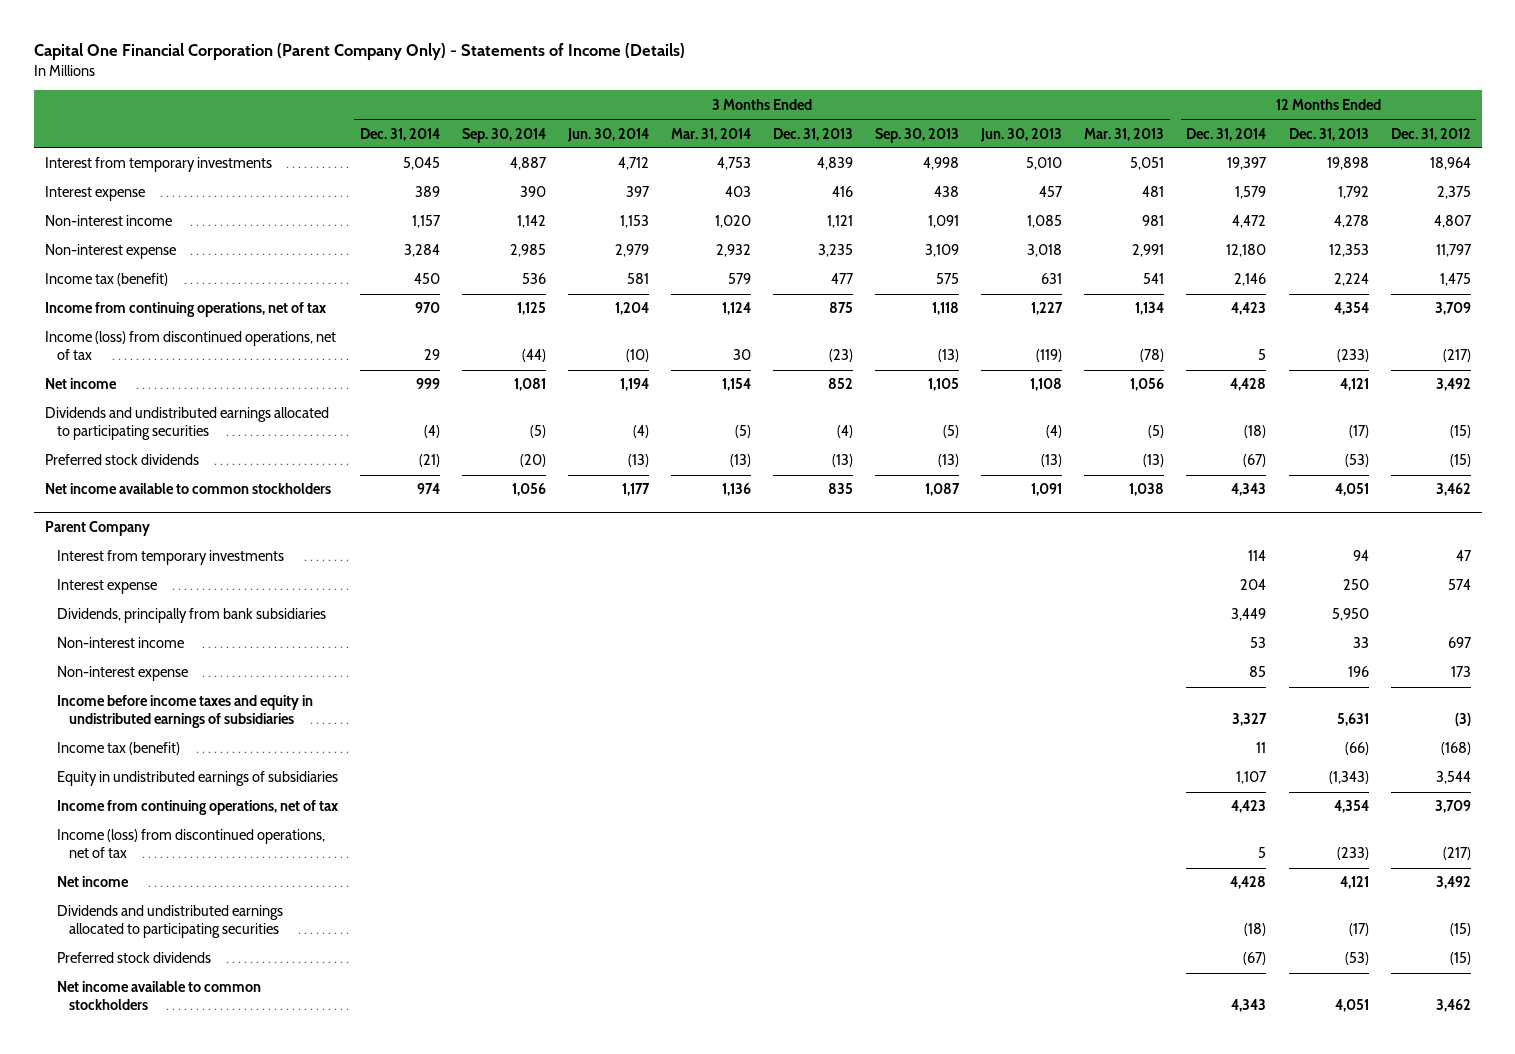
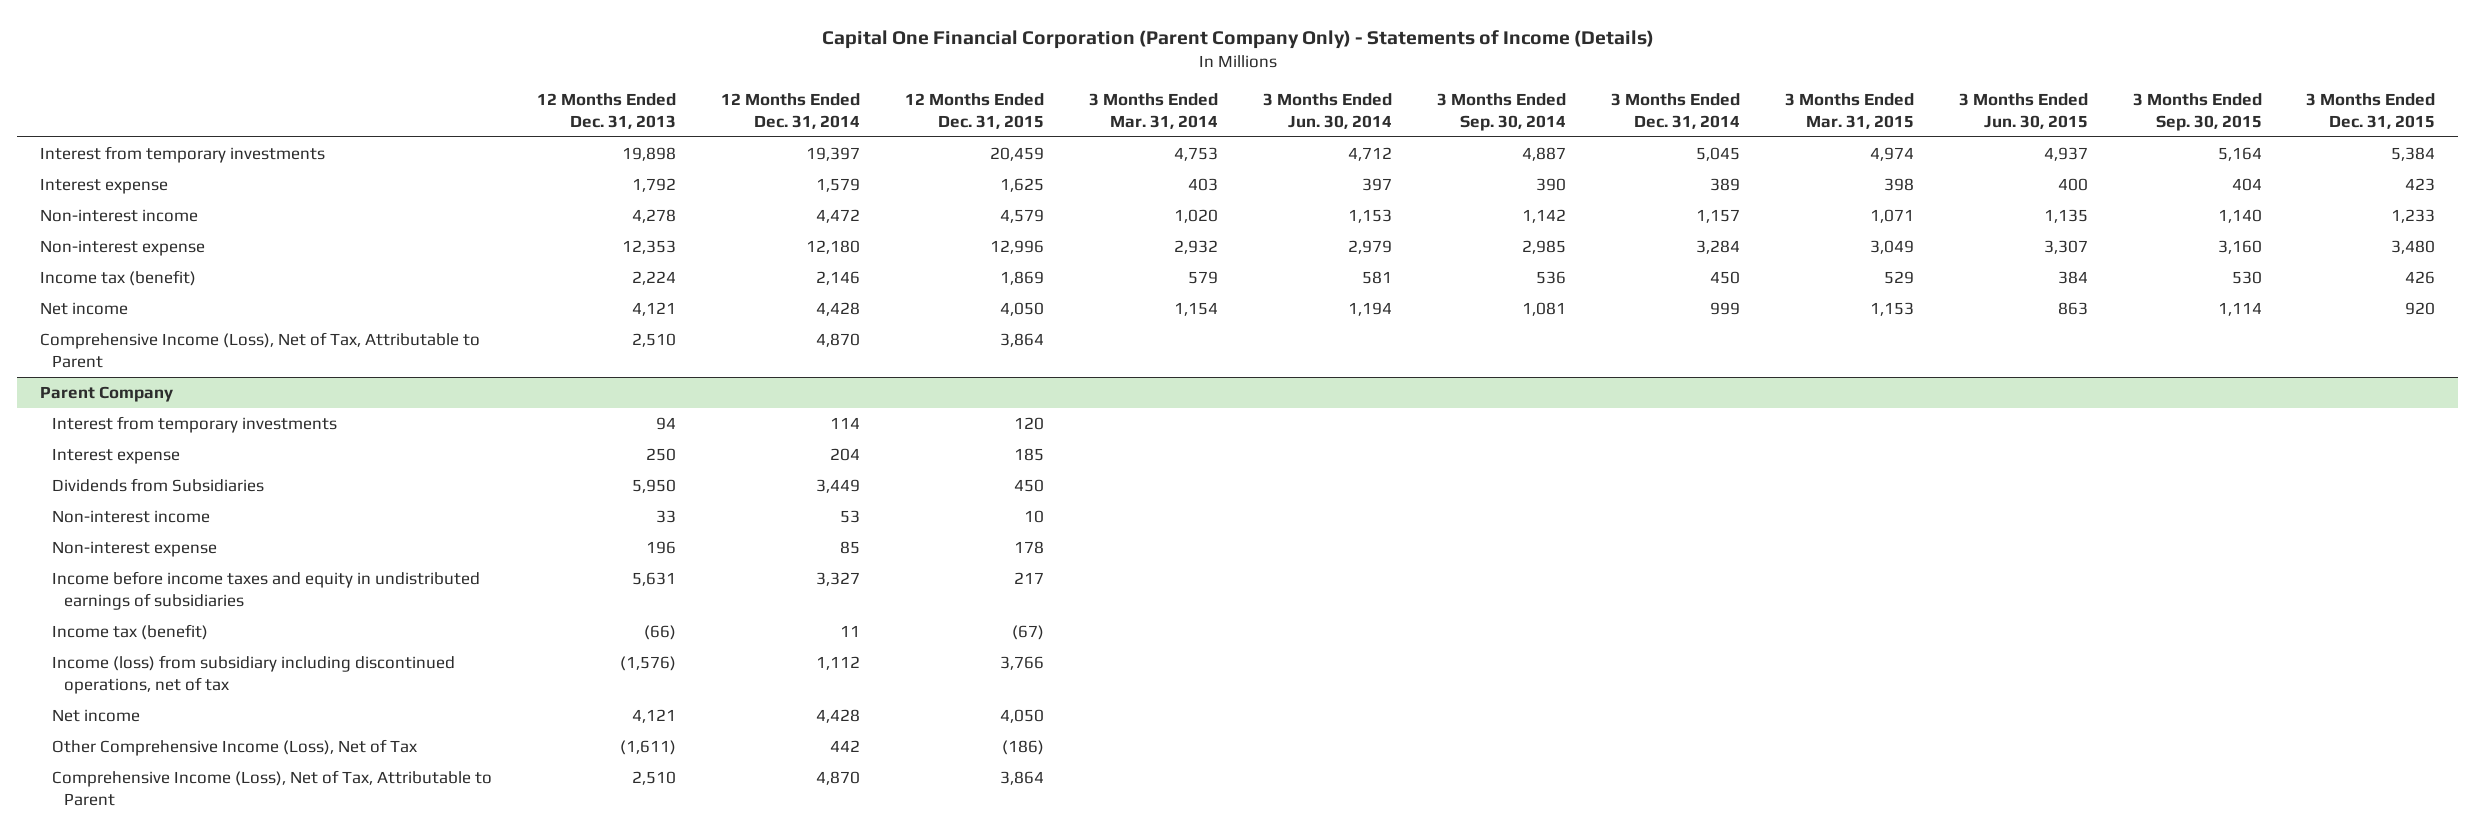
- | 3 Months Ended Dec. 31, 2014 | 3 Months Ended Sep. 30, 2014 | 3 Months Ended Jun. 30, 2014 | 3 Months Ended Mar. 31, 2014 | 3 Months Ended Dec. 31, 2013 | 3 Months Ended Sep. 30, 2013 | 3 Months Ended Jun. 30, 2013 | 3 Months Ended Mar. 31, 2013 | 12 Months Ended Dec. 31, 2014 | 12 Months Ended Dec. 31, 2013 | 12 Months Ended Dec. 31, 2012
+ | 12 Months Ended Dec. 31, 2013 | 12 Months Ended Dec. 31, 2014 | 12 Months Ended Dec. 31, 2015 | 3 Months Ended Mar. 31, 2014 | 3 Months Ended Jun. 30, 2014 | 3 Months Ended Sep. 30, 2014 | 3 Months Ended Dec. 31, 2014 | 3 Months Ended Mar. 31, 2015 | 3 Months Ended Jun. 30, 2015 | 3 Months Ended Sep. 30, 2015 | 3 Months Ended Dec. 31, 2015
- Income from continuing operations, net of tax | 970 | 1,125 | 1,204 | 1,124 | 875 | 1,118 | 1,227 | 1,134 | 4,423 | 4,354 | 3,709
- Income (loss) from discontinued operations, net of tax | 29 | (44) | (10) | 30 | (23) | (13) | (119) | (78) | 5 | (233) | (217)
- Dividends and undistributed earnings allocated to participating securities | (4) | (5) | (4) | (5) | (4) | (5) | (4) | (5) | (18) | (17) | (15)
- Preferred stock dividends | (21) | (20) | (13) | (13) | (13) | (13) | (13) | (13) | (67) | (53) | (15)
- Net income available to common stockholders | 974 | 1,056 | 1,177 | 1,136 | 835 | 1,087 | 1,091 | 1,038 | 4,343 | 4,051 | 3,462
+ Comprehensive Income (Loss), Net of Tax, Attributable to Parent | 2,510 | 4,870 | 3,864 | | | | | | | |
@ Parent Company
- Dividends, principally from bank subsidiaries | | | | | | | | | 3,449 | 5,950 |
+ Dividends from Subsidiaries | 5,950 | 3,449 | 450 | | | | | | | |
- Equity in undistributed earnings of subsidiaries | | | | | | | | | 1,107 | (1,343) | 3,544
- Income from continuing operations, net of tax | | | | | | | | | 4,423 | 4,354 | 3,709
- Income (loss) from discontinued operations, net of tax | | | | | | | | | 5 | (233) | (217)
+ Income (loss) from subsidiary including discontinued operations, net of tax | (1,576) | 1,112 | 3,766 | | | | | | | |
- Dividends and undistributed earnings allocated to participating securities | | | | | | | | | (18) | (17) | (15)
- Preferred stock dividends | | | | | | | | | (67) | (53) | (15)
- Net income available to common stockholders | | | | | | | | | 4,343 | 4,051 | 3,462
+ Other Comprehensive Income (Loss), Net of Tax | (1,611) | 442 | (186) | | | | | | | |
+ Comprehensive Income (Loss), Net of Tax, Attributable to Parent | 2,510 | 4,870 | 3,864 | | | | | | | |

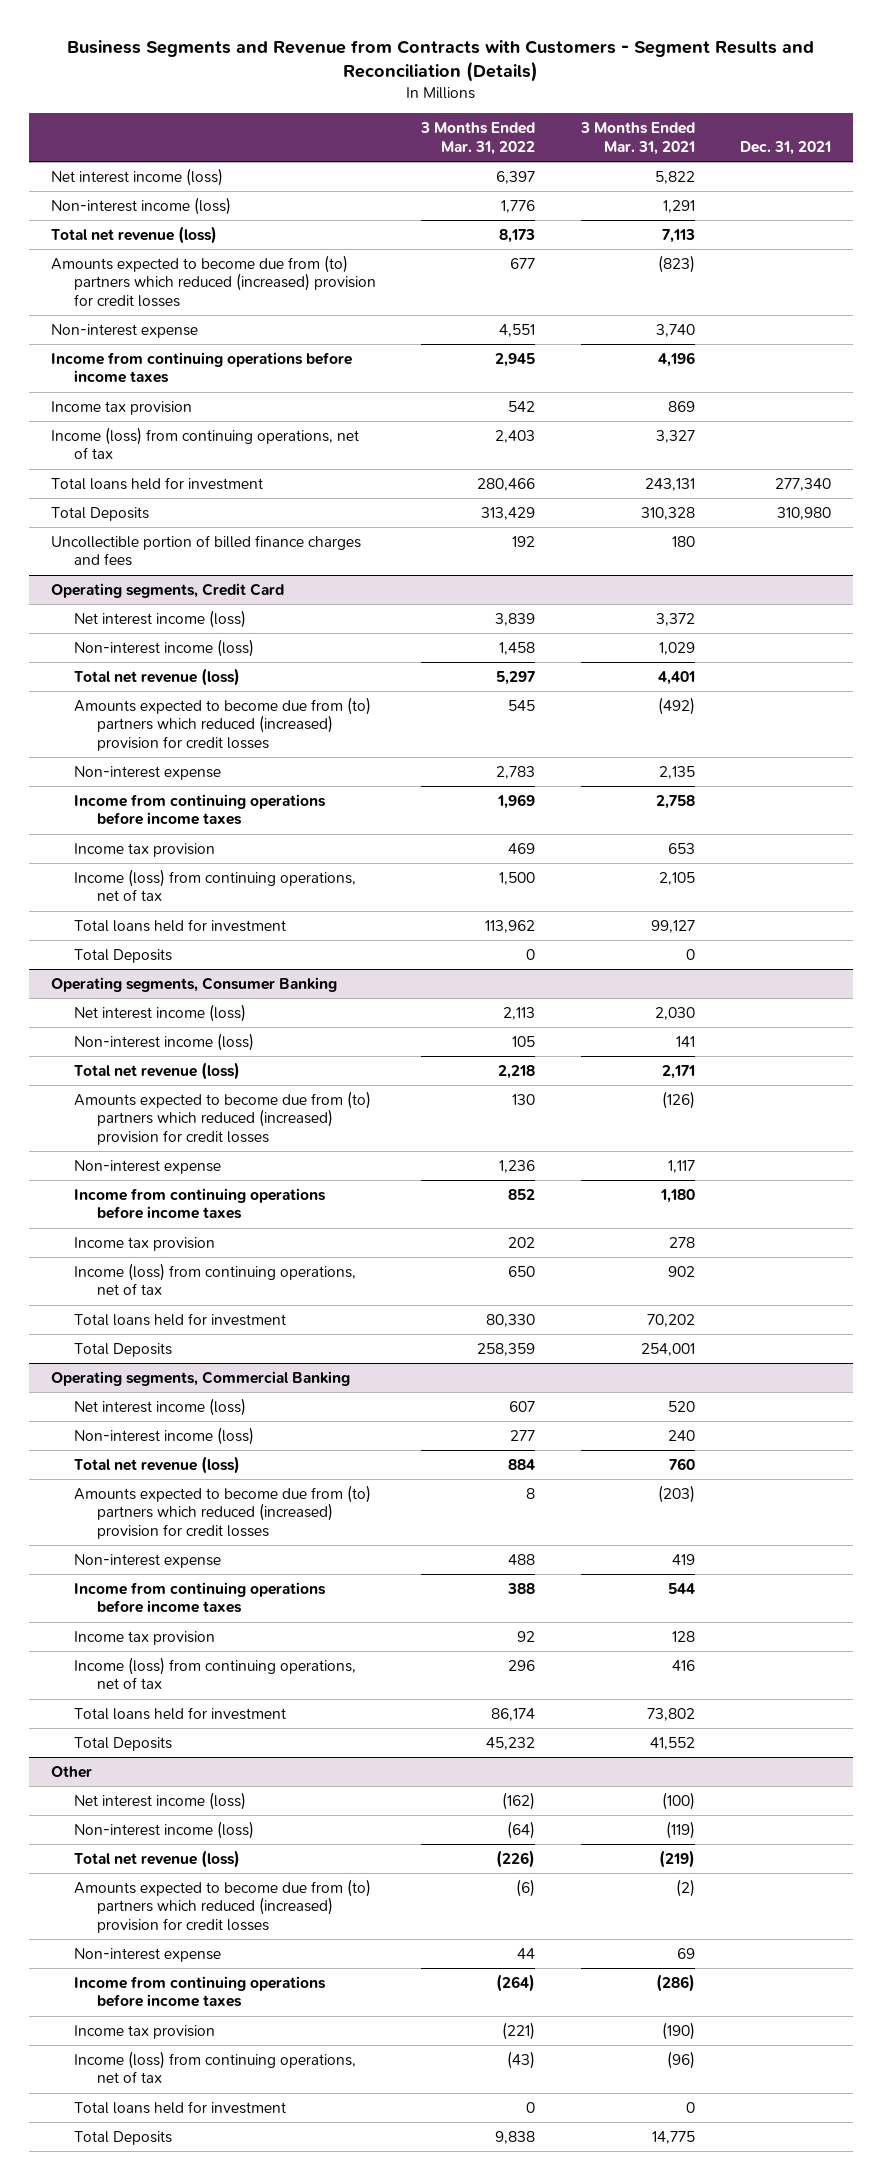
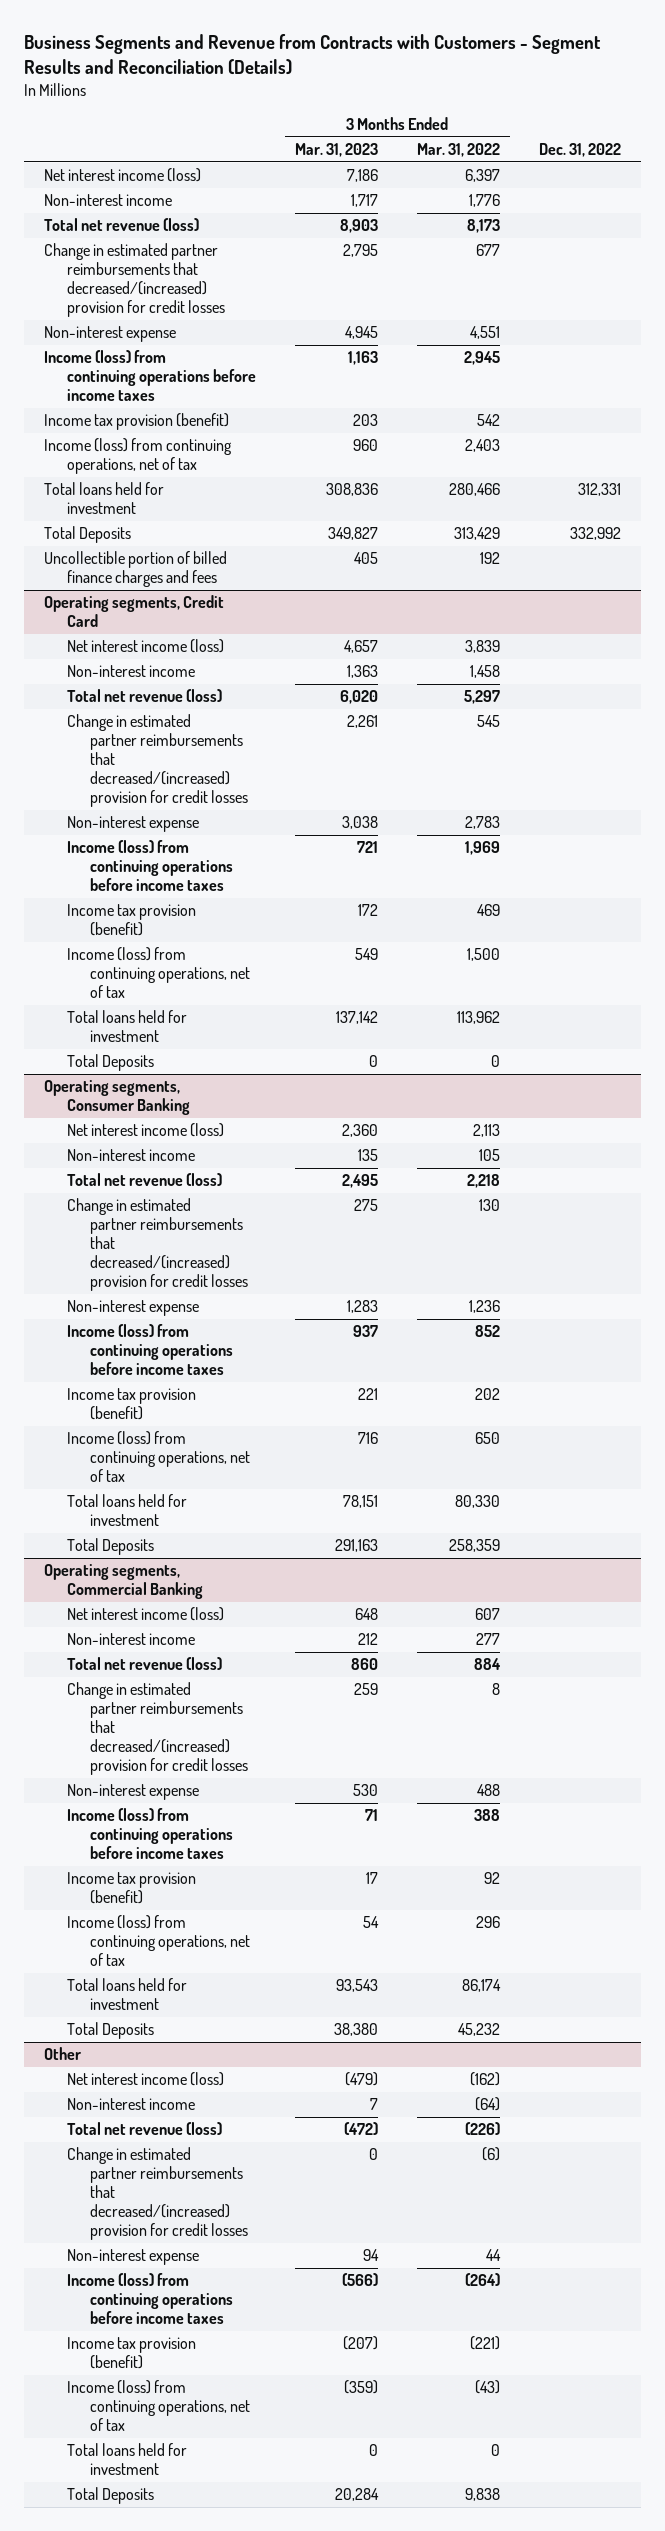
- | 3 Months Ended Mar. 31, 2022 | 3 Months Ended Mar. 31, 2021 | Dec. 31, 2021
+ | 3 Months Ended Mar. 31, 2023 | 3 Months Ended Mar. 31, 2022 | Dec. 31, 2022
- Non-interest income (loss) | 1,776 | 1,291 |
+ Non-interest income | 1,717 | 1,776 |
- Amounts expected to become due from (to) partners which reduced (increased) provision for credit losses | 677 | (823) |
+ Change in estimated partner reimbursements that decreased/(increased) provision for credit losses | 2,795 | 677 |
- Income from continuing operations before income taxes | 2,945 | 4,196 |
- Income tax provision | 542 | 869 |
+ Income (loss) from continuing operations before income taxes | 1,163 | 2,945 |
+ Income tax provision (benefit) | 203 | 542 |
@ Operating segments, Credit Card
- Non-interest income (loss) | 1,458 | 1,029 |
+ Non-interest income | 1,363 | 1,458 |
- Amounts expected to become due from (to) partners which reduced (increased) provision for credit losses | 545 | (492) |
+ Change in estimated partner reimbursements that decreased/(increased) provision for credit losses | 2,261 | 545 |
- Income from continuing operations before income taxes | 1,969 | 2,758 |
- Income tax provision | 469 | 653 |
+ Income (loss) from continuing operations before income taxes | 721 | 1,969 |
+ Income tax provision (benefit) | 172 | 469 |
@ Operating segments, Consumer Banking
- Non-interest income (loss) | 105 | 141 |
+ Non-interest income | 135 | 105 |
- Amounts expected to become due from (to) partners which reduced (increased) provision for credit losses | 130 | (126) |
+ Change in estimated partner reimbursements that decreased/(increased) provision for credit losses | 275 | 130 |
- Income from continuing operations before income taxes | 852 | 1,180 |
- Income tax provision | 202 | 278 |
+ Income (loss) from continuing operations before income taxes | 937 | 852 |
+ Income tax provision (benefit) | 221 | 202 |
@ Operating segments, Commercial Banking
- Non-interest income (loss) | 277 | 240 |
+ Non-interest income | 212 | 277 |
- Amounts expected to become due from (to) partners which reduced (increased) provision for credit losses | 8 | (203) |
+ Change in estimated partner reimbursements that decreased/(increased) provision for credit losses | 259 | 8 |
- Income from continuing operations before income taxes | 388 | 544 |
- Income tax provision | 92 | 128 |
+ Income (loss) from continuing operations before income taxes | 71 | 388 |
+ Income tax provision (benefit) | 17 | 92 |
@ Other
- Non-interest income (loss) | (64) | (119) |
+ Non-interest income | 7 | (64) |
- Amounts expected to become due from (to) partners which reduced (increased) provision for credit losses | (6) | (2) |
+ Change in estimated partner reimbursements that decreased/(increased) provision for credit losses | 0 | (6) |
- Income from continuing operations before income taxes | (264) | (286) |
- Income tax provision | (221) | (190) |
+ Income (loss) from continuing operations before income taxes | (566) | (264) |
+ Income tax provision (benefit) | (207) | (221) |

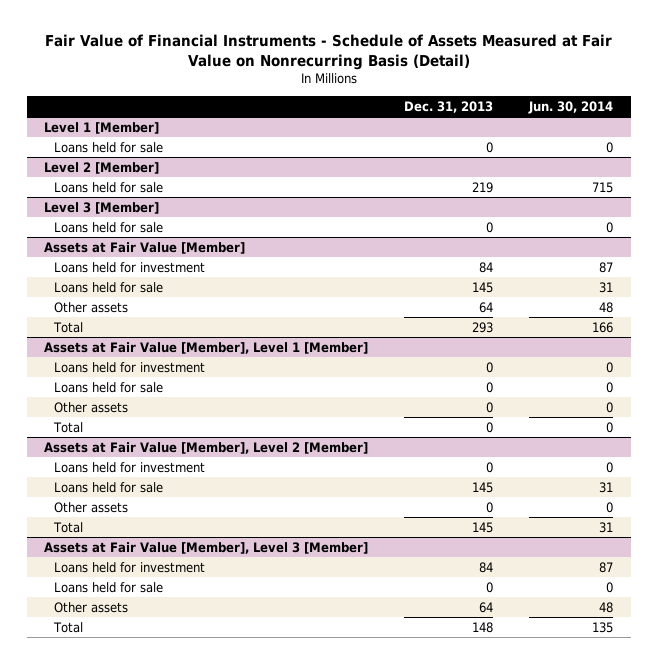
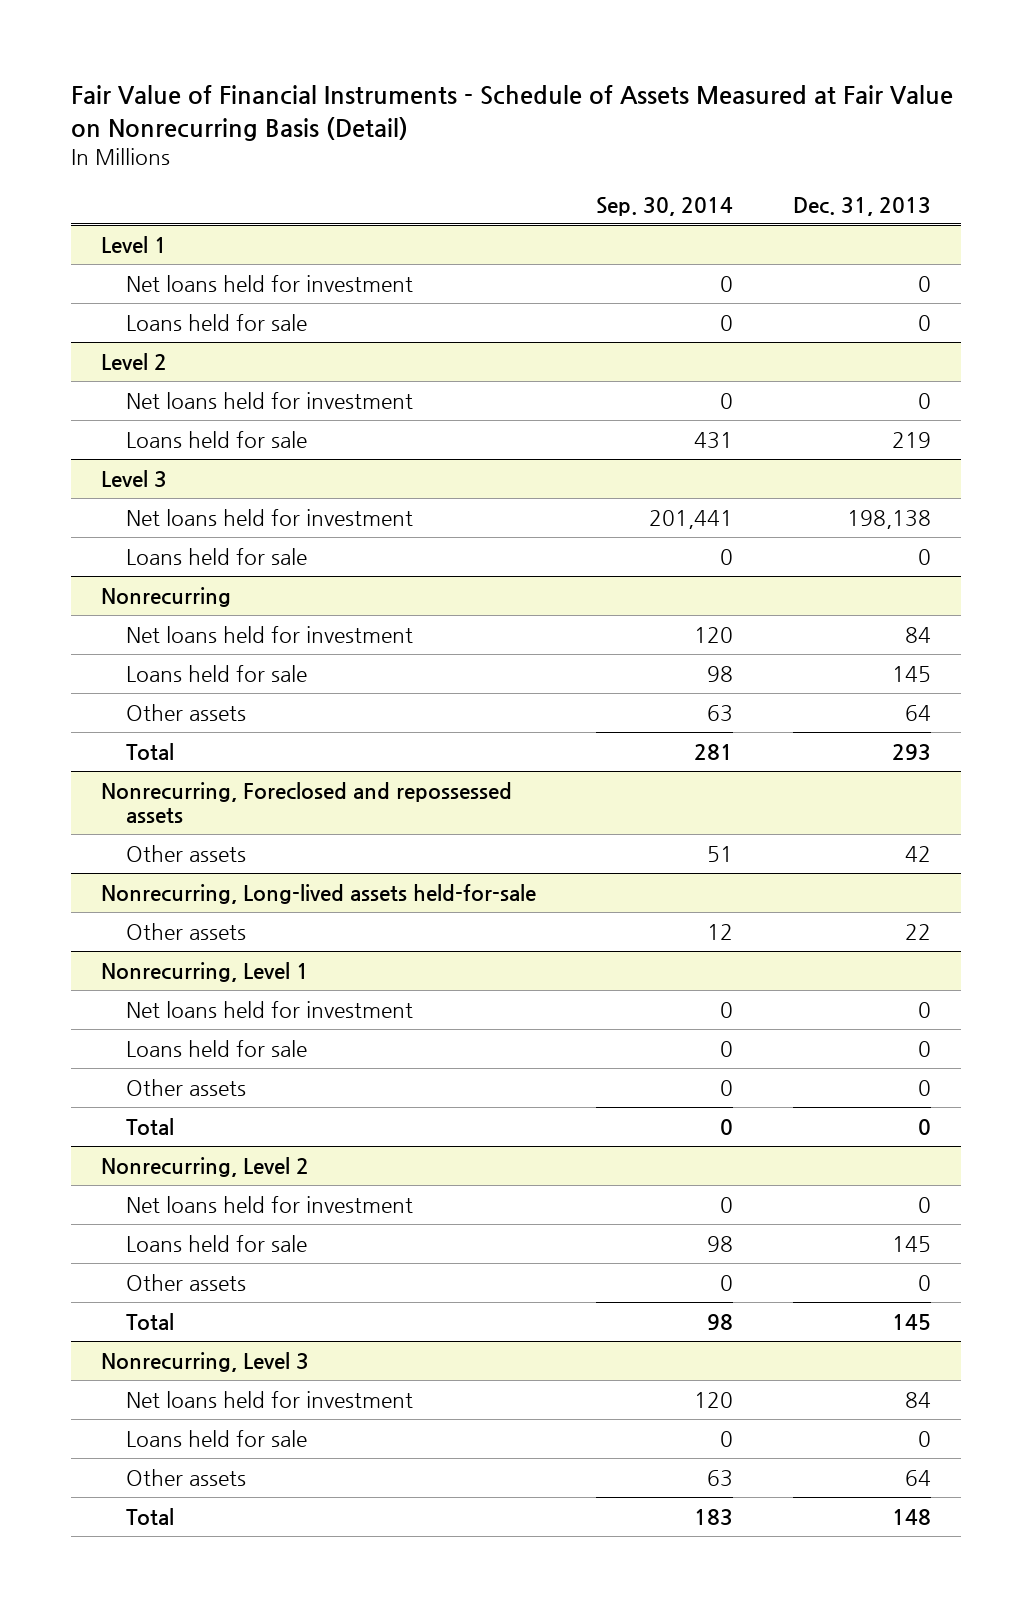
- | Dec. 31, 2013 | Jun. 30, 2014
+ | Sep. 30, 2014 | Dec. 31, 2013
- Level 1 [Member]
+ Level 1
+ Net loans held for investment | 0 | 0
- Level 2 [Member]
+ Level 2
+ Net loans held for investment | 0 | 0
- Level 3 [Member]
+ Level 3
+ Net loans held for investment | 201,441 | 198,138
- Assets at Fair Value [Member]
- Loans held for investment | 84 | 87
+ Nonrecurring
+ Net loans held for investment | 120 | 84
- Assets at Fair Value [Member], Level 1 [Member]
- Loans held for investment | 0 | 0
+ Nonrecurring, Foreclosed and repossessed assets
+ Other assets | 51 | 42
+ Nonrecurring, Long-lived assets held-for-sale
+ Other assets | 12 | 22
+ Nonrecurring, Level 1
+ Net loans held for investment | 0 | 0
- Assets at Fair Value [Member], Level 2 [Member]
- Loans held for investment | 0 | 0
+ Nonrecurring, Level 2
+ Net loans held for investment | 0 | 0
- Assets at Fair Value [Member], Level 3 [Member]
- Loans held for investment | 84 | 87
+ Nonrecurring, Level 3
+ Net loans held for investment | 120 | 84

